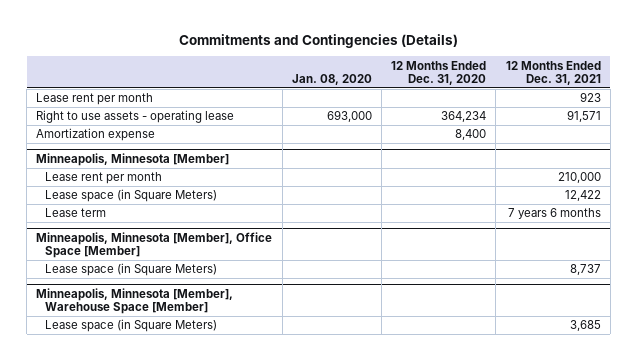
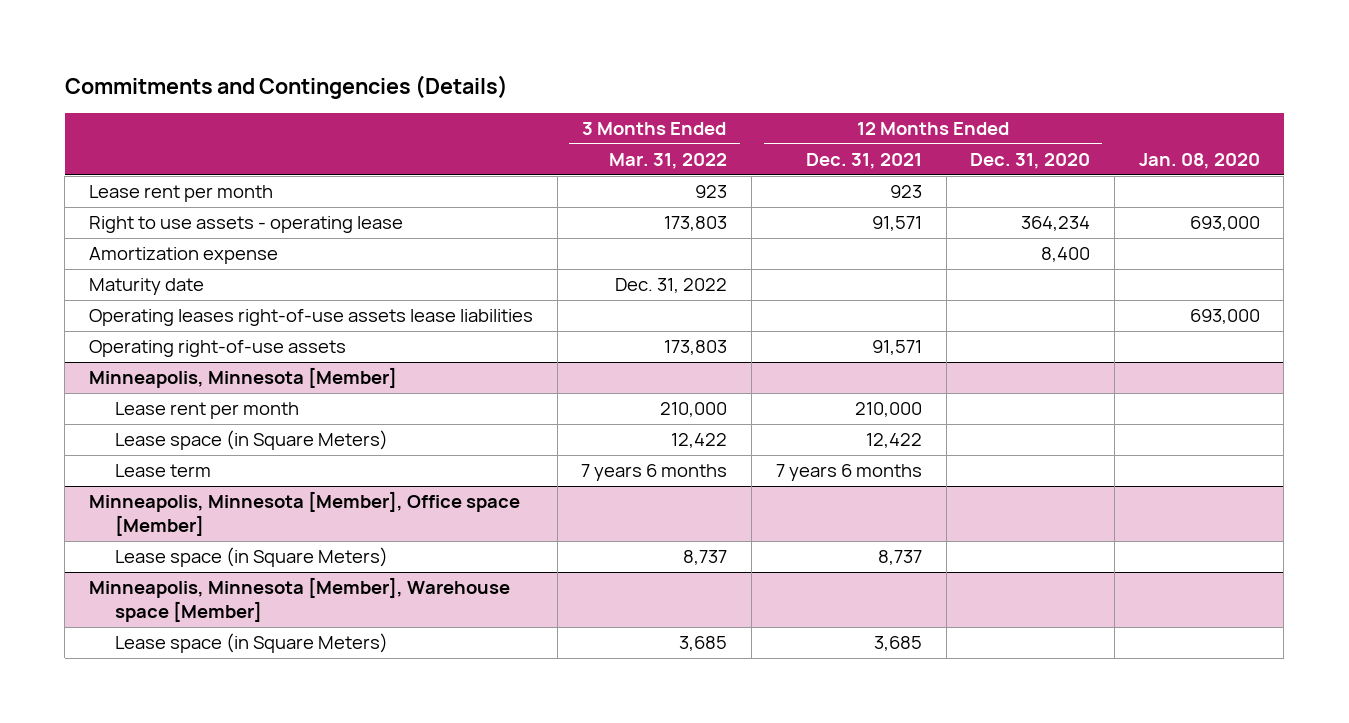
- | Jan. 08, 2020 | 12 Months Ended Dec. 31, 2020 | 12 Months Ended Dec. 31, 2021
+ | 3 Months Ended Mar. 31, 2022 | 12 Months Ended Dec. 31, 2021 | 12 Months Ended Dec. 31, 2020 | Jan. 08, 2020
+ Maturity date | Dec. 31, 2022 | | |
+ Operating leases right-of-use assets lease liabilities | | | | 693,000
+ Operating right-of-use assets | 173,803 | 91,571 | |
- Minneapolis, Minnesota [Member], Office Space [Member]
+ Minneapolis, Minnesota [Member], Office space [Member]
- Minneapolis, Minnesota [Member], Warehouse Space [Member]
+ Minneapolis, Minnesota [Member], Warehouse space [Member]

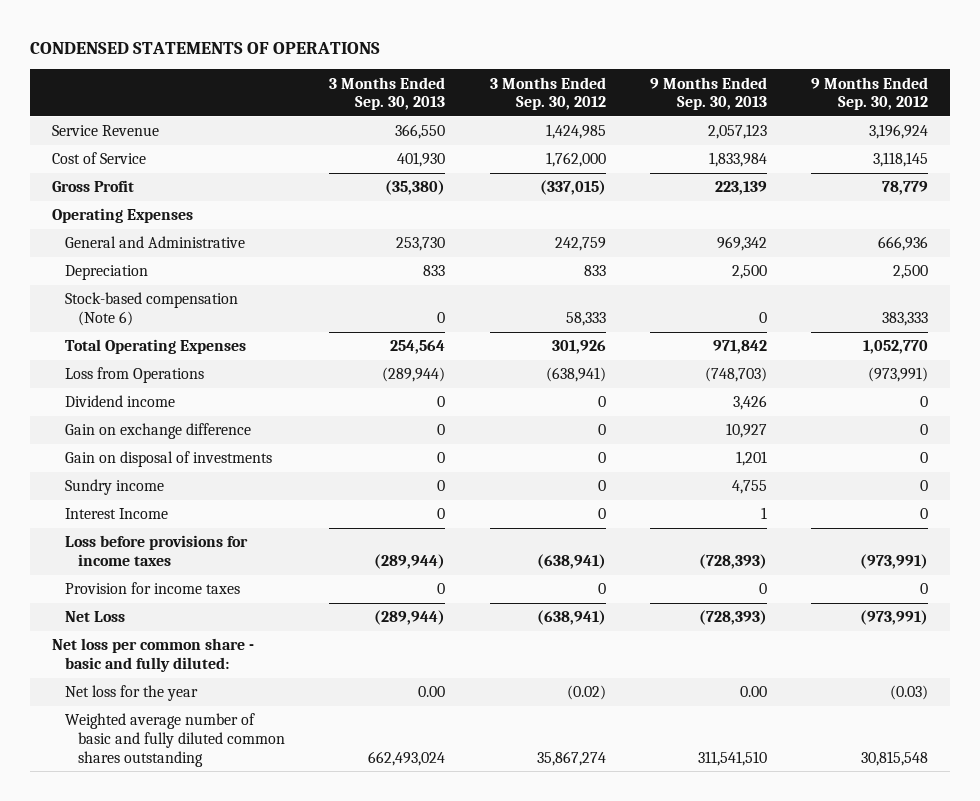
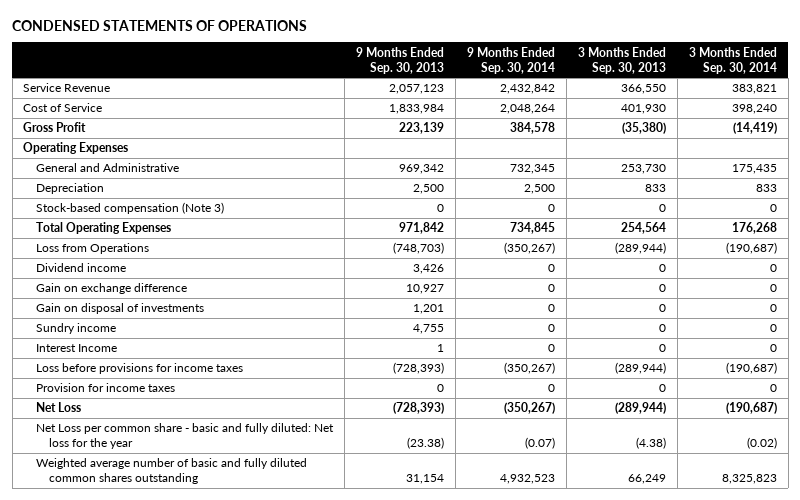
- | 3 Months Ended Sep. 30, 2013 | 3 Months Ended Sep. 30, 2012 | 9 Months Ended Sep. 30, 2013 | 9 Months Ended Sep. 30, 2012
+ | 9 Months Ended Sep. 30, 2013 | 9 Months Ended Sep. 30, 2014 | 3 Months Ended Sep. 30, 2013 | 3 Months Ended Sep. 30, 2014
- Stock-based compensation (Note 6) | 0 | 58,333 | 0 | 383,333
+ Stock-based compensation (Note 3) | 0 | 0 | 0 | 0
- Net loss per common share - basic and fully diluted:
- Net loss for the year | 0.00 | (0.02) | 0.00 | (0.03)
- Weighted average number of basic and fully diluted common shares outstanding | 662,493,024 | 35,867,274 | 311,541,510 | 30,815,548
+ Net Loss per common share - basic and fully diluted: Net loss for the year | (23.38) | (0.07) | (4.38) | (0.02)
+ Weighted average number of basic and fully diluted common shares outstanding | 31,154 | 4,932,523 | 66,249 | 8,325,823

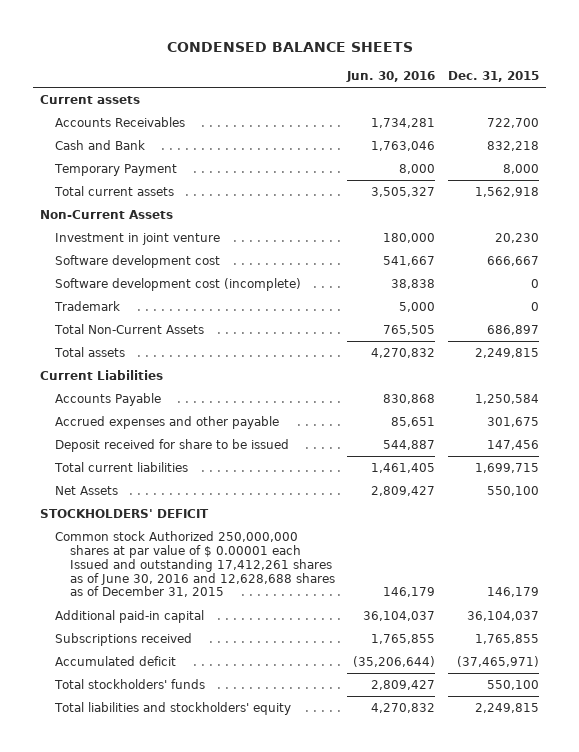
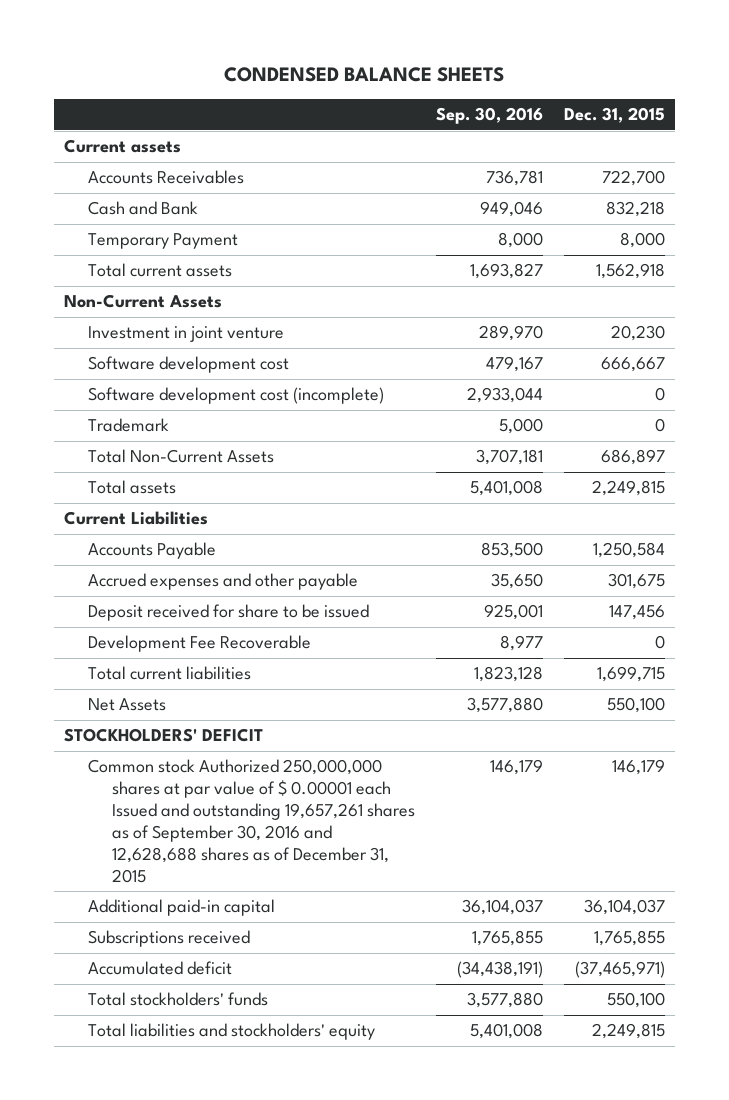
- | Jun. 30, 2016 | Dec. 31, 2015
+ | Sep. 30, 2016 | Dec. 31, 2015
+ Development Fee Recoverable | 8,977 | 0
- Common stock Authorized 250,000,000 shares at par value of $ 0.00001 each Issued and outstanding 17,412,261 shares as of June 30, 2016 and 12,628,688 shares as of December 31, 2015 | 146,179 | 146,179
+ Common stock Authorized 250,000,000 shares at par value of $ 0.00001 each Issued and outstanding 19,657,261 shares as of September 30, 2016 and 12,628,688 shares as of December 31, 2015 | 146,179 | 146,179

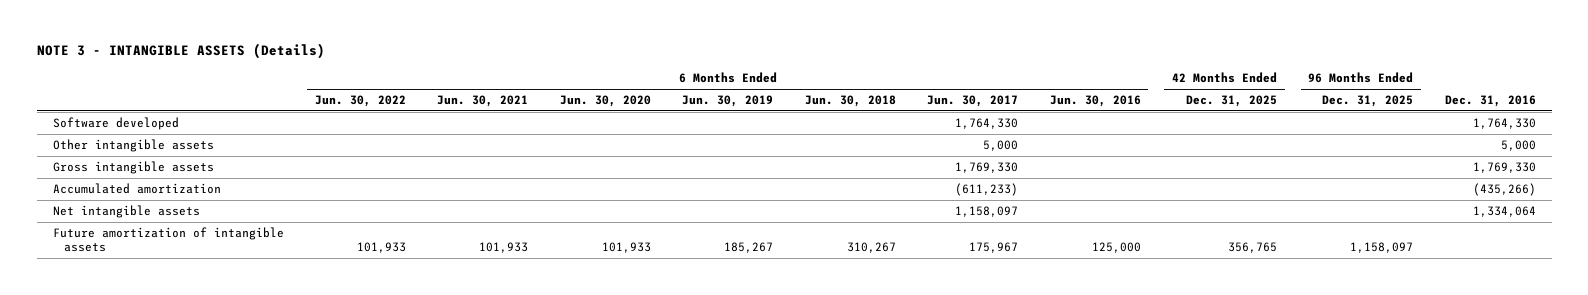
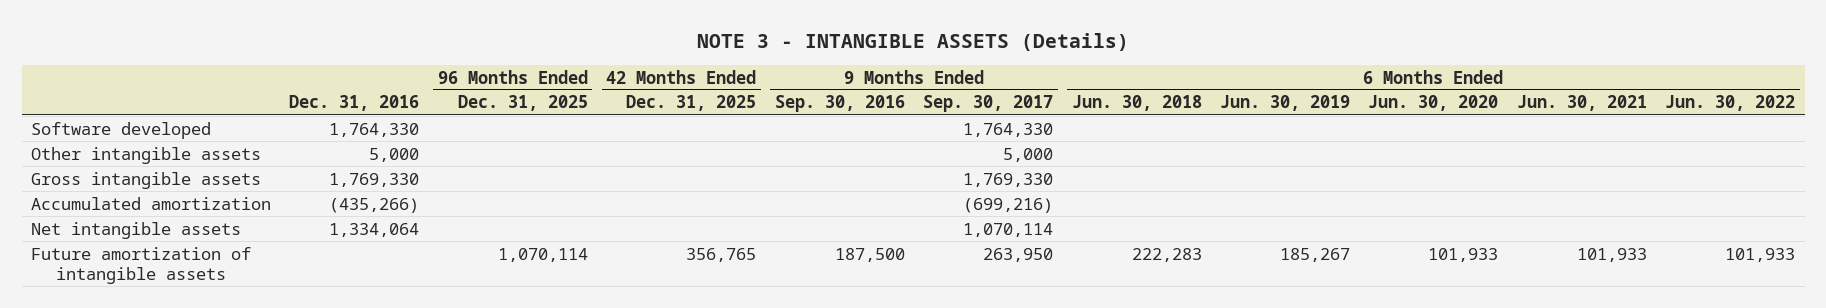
- | 6 Months Ended Jun. 30, 2022 | 6 Months Ended Jun. 30, 2021 | 6 Months Ended Jun. 30, 2020 | 6 Months Ended Jun. 30, 2019 | 6 Months Ended Jun. 30, 2018 | 6 Months Ended Jun. 30, 2017 | 6 Months Ended Jun. 30, 2016 | 42 Months Ended Dec. 31, 2025 | 96 Months Ended Dec. 31, 2025 | Dec. 31, 2016
+ | Dec. 31, 2016 | 96 Months Ended Dec. 31, 2025 | 42 Months Ended Dec. 31, 2025 | 9 Months Ended Sep. 30, 2016 | 9 Months Ended Sep. 30, 2017 | 6 Months Ended Jun. 30, 2018 | 6 Months Ended Jun. 30, 2019 | 6 Months Ended Jun. 30, 2020 | 6 Months Ended Jun. 30, 2021 | 6 Months Ended Jun. 30, 2022
- Future amortization of intangible assets | 101,933 | 101,933 | 101,933 | 185,267 | 310,267 | 175,967 | 125,000 | 356,765 | 1,158,097 |
+ Future amortization of intangible assets | | 1,070,114 | 356,765 | 187,500 | 263,950 | 222,283 | 185,267 | 101,933 | 101,933 | 101,933

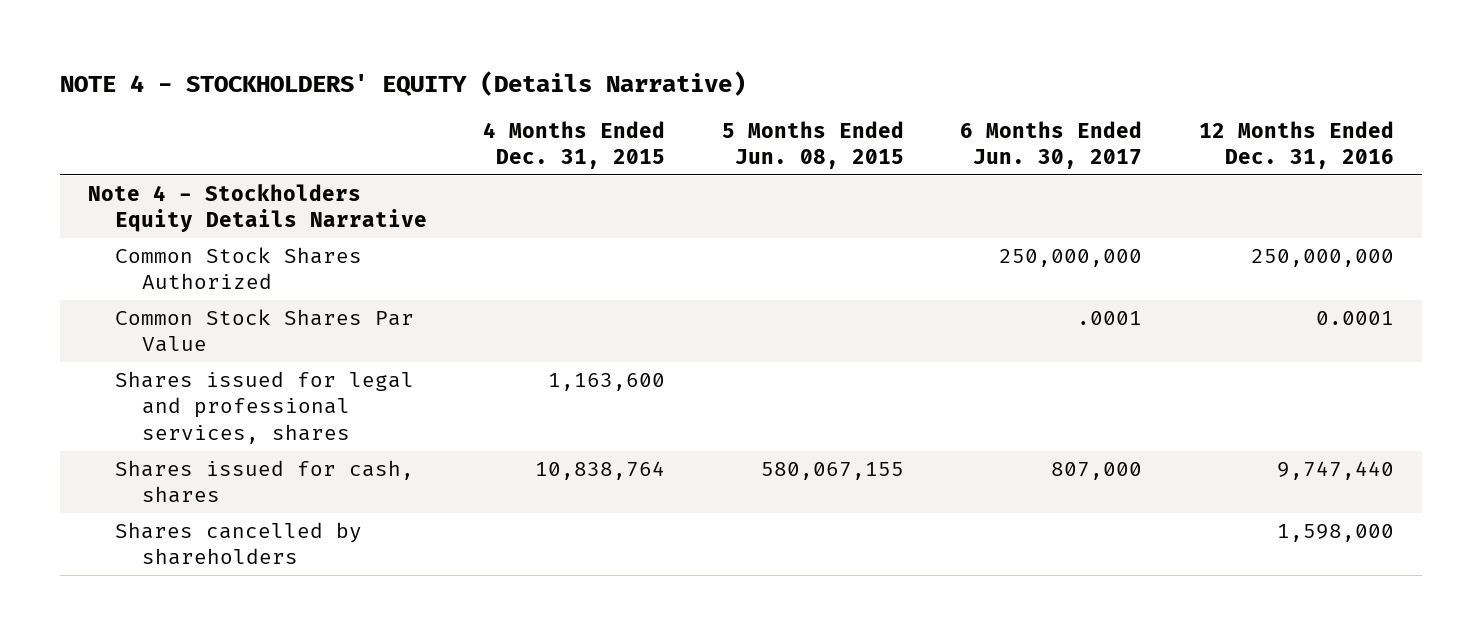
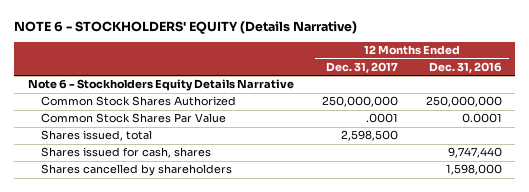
- NOTE 4 - STOCKHOLDERS' EQUITY (Details Narrative)
+ NOTE 6 - STOCKHOLDERS' EQUITY (Details Narrative)
- | 4 Months Ended Dec. 31, 2015 | 5 Months Ended Jun. 08, 2015 | 6 Months Ended Jun. 30, 2017 | 12 Months Ended Dec. 31, 2016
+ | 12 Months Ended Dec. 31, 2017 | 12 Months Ended Dec. 31, 2016
- Note 4 - Stockholders Equity Details Narrative
+ Note 6 - Stockholders Equity Details Narrative
- Shares issued for legal and professional services, shares | 1,163,600 | | |
+ Shares issued, total | 2,598,500 |

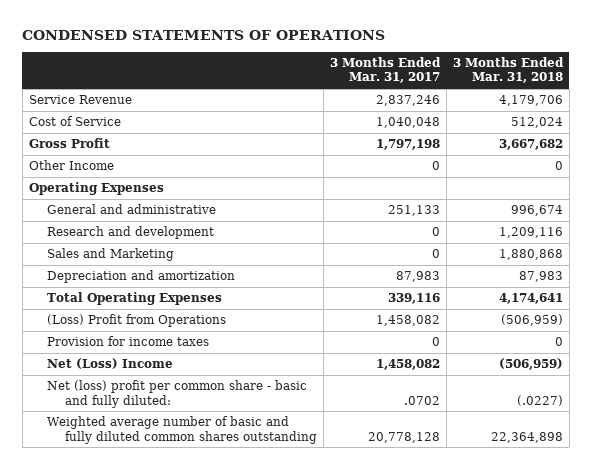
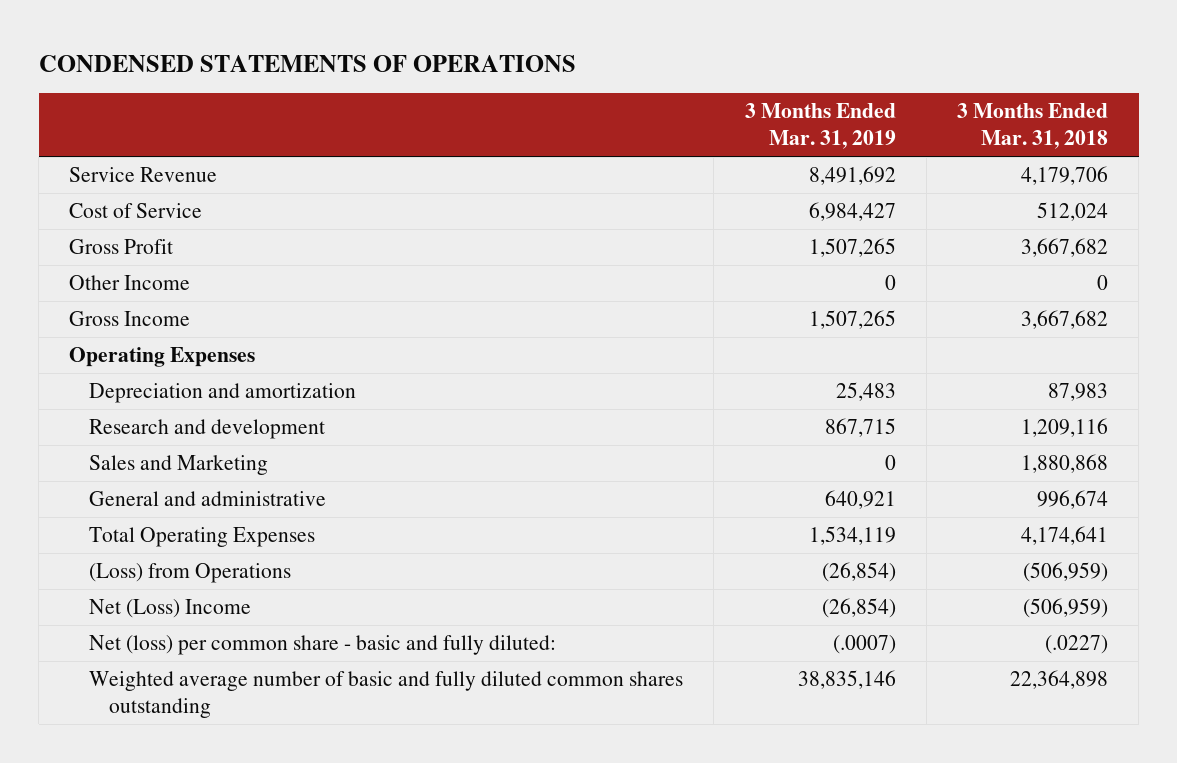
- | 3 Months Ended Mar. 31, 2017 | 3 Months Ended Mar. 31, 2018
+ | 3 Months Ended Mar. 31, 2019 | 3 Months Ended Mar. 31, 2018
+ Gross Income | 1,507,265 | 3,667,682
moved up: Depreciation and amortization | 25,483 | 87,983
moved down: General and administrative | 640,921 | 996,674
- (Loss) Profit from Operations | 1,458,082 | (506,959)
- Provision for income taxes | 0 | 0
+ (Loss) from Operations | (26,854) | (506,959)
- Net (loss) profit per common share - basic and fully diluted: | .0702 | (.0227)
+ Net (loss) per common share - basic and fully diluted: | (.0007) | (.0227)

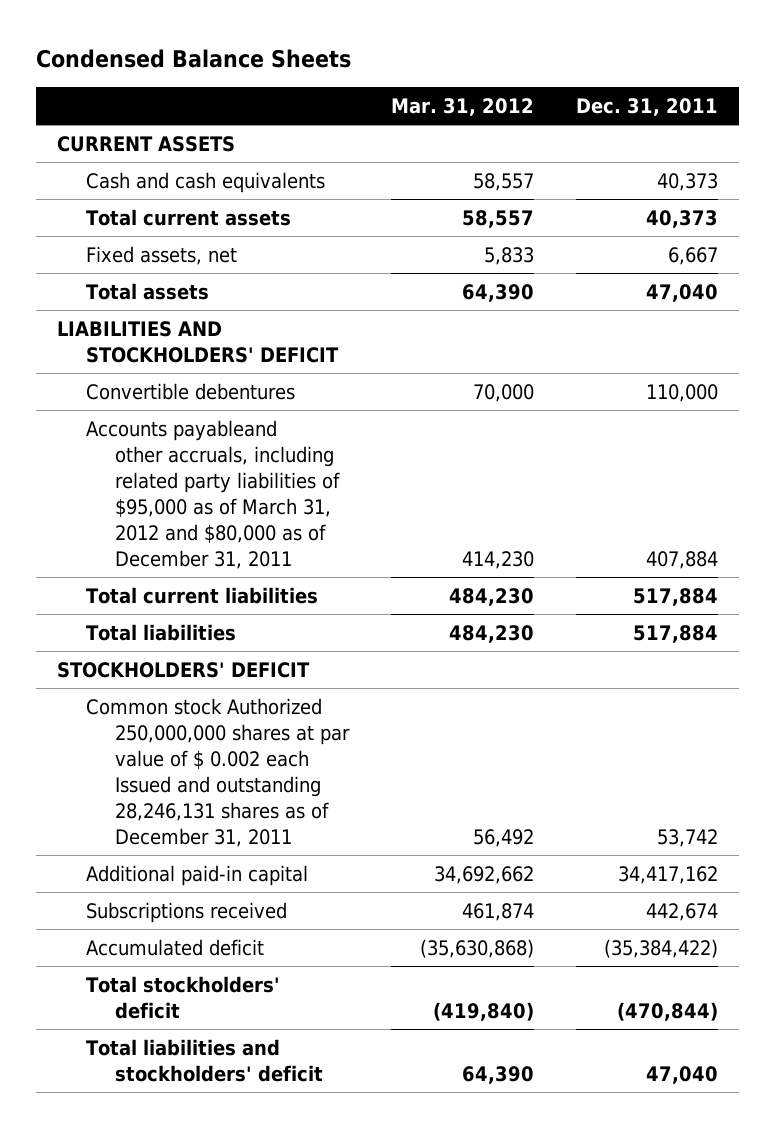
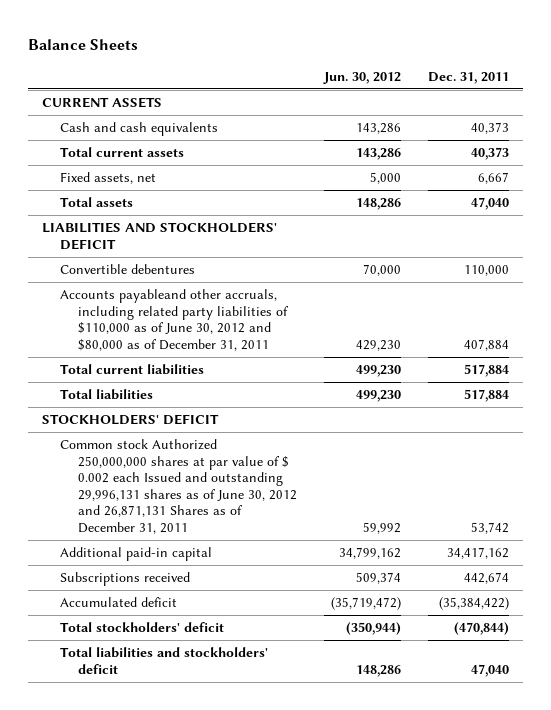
- Condensed Balance Sheets
+ Balance Sheets
- | Mar. 31, 2012 | Dec. 31, 2011
+ | Jun. 30, 2012 | Dec. 31, 2011
- Accounts payableand other accruals, including related party liabilities of $95,000 as of March 31, 2012 and $80,000 as of December 31, 2011 | 414,230 | 407,884
+ Accounts payableand other accruals, including related party liabilities of $110,000 as of June 30, 2012 and $80,000 as of December 31, 2011 | 429,230 | 407,884
- Common stock Authorized 250,000,000 shares at par value of $ 0.002 each Issued and outstanding 28,246,131 shares as of December 31, 2011 | 56,492 | 53,742
+ Common stock Authorized 250,000,000 shares at par value of $ 0.002 each Issued and outstanding 29,996,131 shares as of June 30, 2012 and 26,871,131 Shares as of December 31, 2011 | 59,992 | 53,742

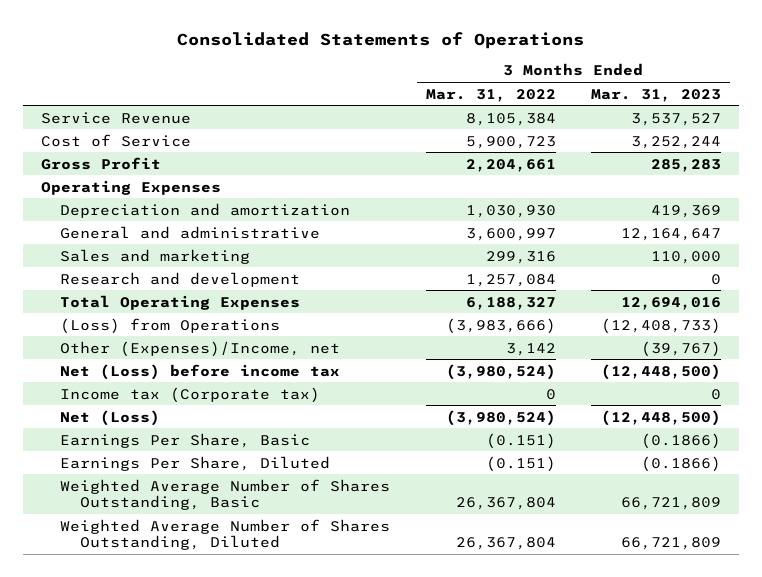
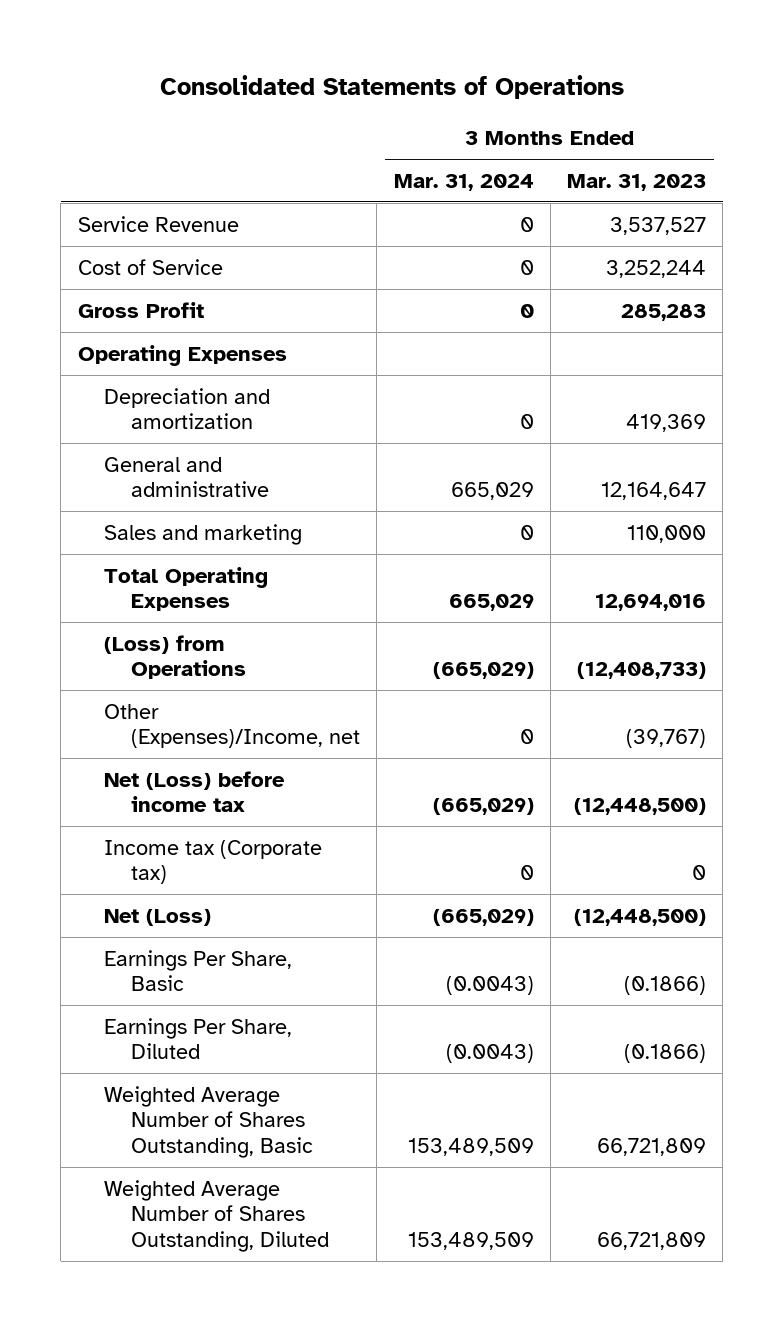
- | 3 Months Ended Mar. 31, 2022 | 3 Months Ended Mar. 31, 2023
+ | 3 Months Ended Mar. 31, 2024 | 3 Months Ended Mar. 31, 2023
- Research and development | 1,257,084 | 0

